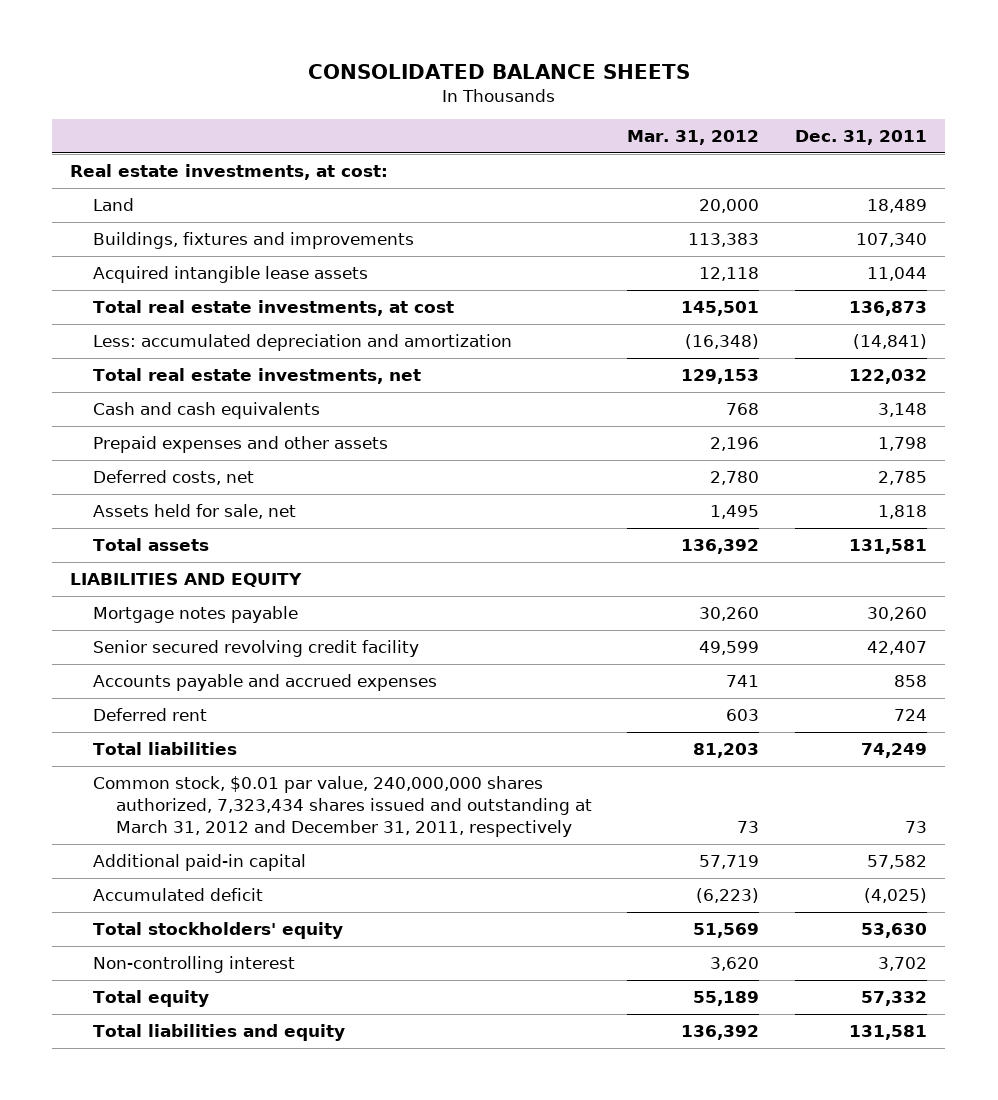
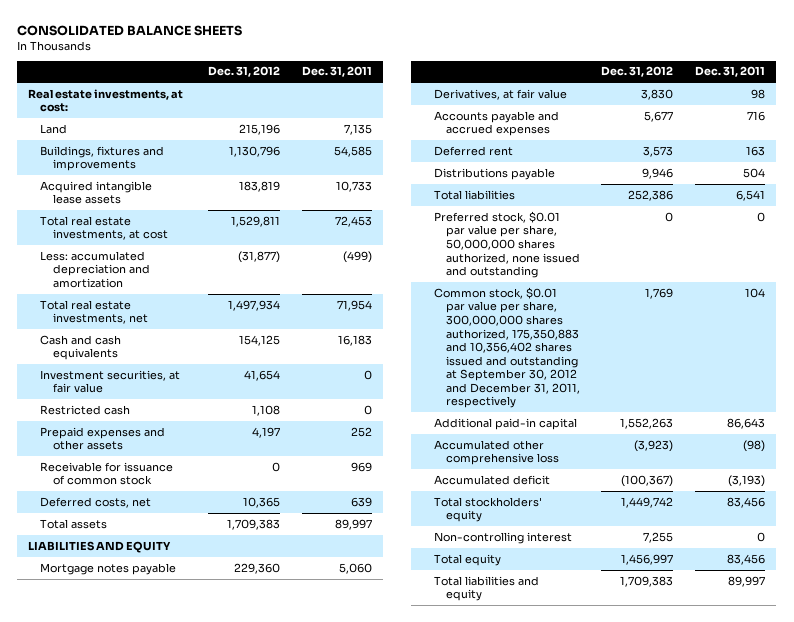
- | Mar. 31, 2012 | Dec. 31, 2011
+ | Dec. 31, 2012 | Dec. 31, 2011
- Land | 20,000 | 18,489
- Buildings, fixtures and improvements | 113,383 | 107,340
- Acquired intangible lease assets | 12,118 | 11,044
- Total real estate investments, at cost | 145,501 | 136,873
- Less: accumulated depreciation and amortization | (16,348) | (14,841)
- Total real estate investments, net | 129,153 | 122,032
- Cash and cash equivalents | 768 | 3,148
- Prepaid expenses and other assets | 2,196 | 1,798
- Deferred costs, net | 2,780 | 2,785
- Assets held for sale, net | 1,495 | 1,818
- Total assets | 136,392 | 131,581
+ Land | 215,196 | 7,135
+ Buildings, fixtures and improvements | 1,130,796 | 54,585
+ Acquired intangible lease assets | 183,819 | 10,733
+ Total real estate investments, at cost | 1,529,811 | 72,453
+ Less: accumulated depreciation and amortization | (31,877) | (499)
+ Total real estate investments, net | 1,497,934 | 71,954
+ Cash and cash equivalents | 154,125 | 16,183
+ Investment securities, at fair value | 41,654 | 0
+ Restricted cash | 1,108 | 0
+ Prepaid expenses and other assets | 4,197 | 252
+ Receivable for issuance of common stock | 0 | 969
+ Deferred costs, net | 10,365 | 639
+ Total assets | 1,709,383 | 89,997
- Mortgage notes payable | 30,260 | 30,260
- Senior secured revolving credit facility | 49,599 | 42,407
- Accounts payable and accrued expenses | 741 | 858
- Deferred rent | 603 | 724
- Total liabilities | 81,203 | 74,249
- Common stock, $0.01 par value, 240,000,000 shares authorized, 7,323,434 shares issued and outstanding at March 31, 2012 and December 31, 2011, respectively | 73 | 73
- Additional paid-in capital | 57,719 | 57,582
- Accumulated deficit | (6,223) | (4,025)
- Total stockholders' equity | 51,569 | 53,630
- Non-controlling interest | 3,620 | 3,702
- Total equity | 55,189 | 57,332
- Total liabilities and equity | 136,392 | 131,581
+ Mortgage notes payable | 229,360 | 5,060
+ Derivatives, at fair value | 3,830 | 98
+ Accounts payable and accrued expenses | 5,677 | 716
+ Deferred rent | 3,573 | 163
+ Distributions payable | 9,946 | 504
+ Total liabilities | 252,386 | 6,541
+ Preferred stock, $0.01 par value per share, 50,000,000 shares authorized, none issued and outstanding | 0 | 0
+ Common stock, $0.01 par value per share, 300,000,000 shares authorized, 175,350,883 and 10,356,402 shares issued and outstanding at September 30, 2012 and December 31, 2011, respectively | 1,769 | 104
+ Additional paid-in capital | 1,552,263 | 86,643
+ Accumulated other comprehensive loss | (3,923) | (98)
+ Accumulated deficit | (100,367) | (3,193)
+ Total stockholders' equity | 1,449,742 | 83,456
+ Non-controlling interest | 7,255 | 0
+ Total equity | 1,456,997 | 83,456
+ Total liabilities and equity | 1,709,383 | 89,997

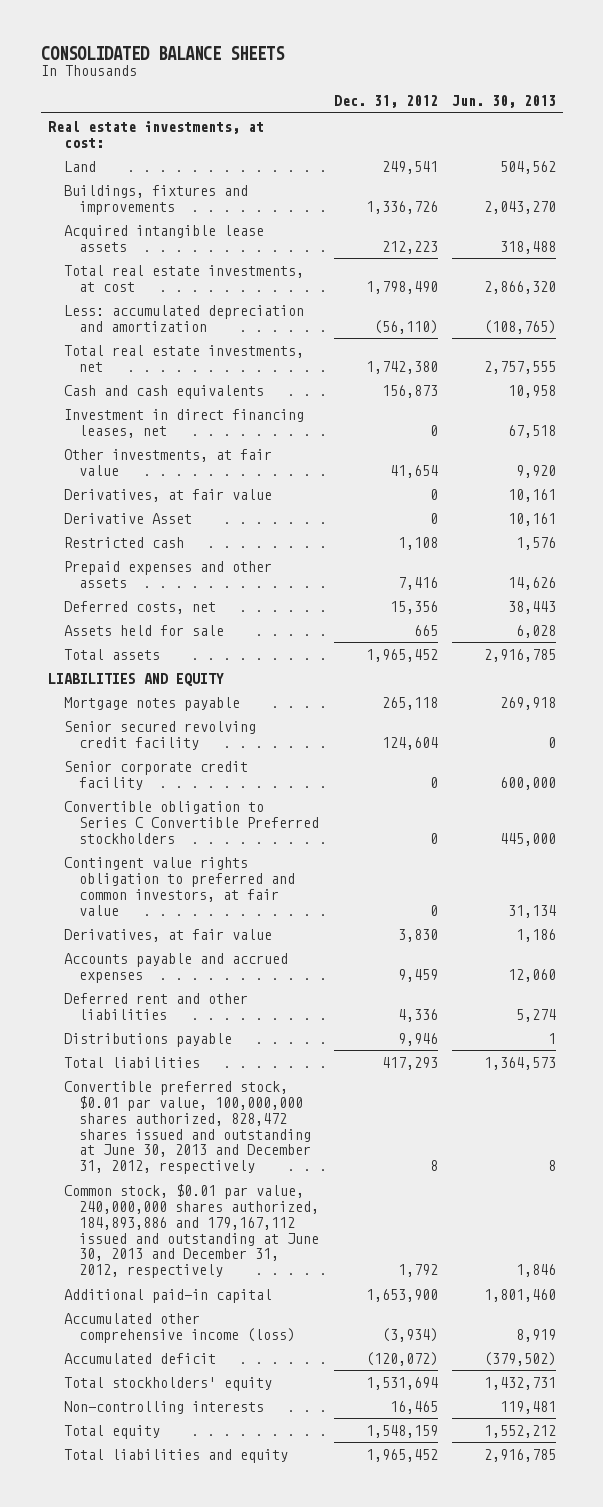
- | Dec. 31, 2012 | Dec. 31, 2011
+ | Dec. 31, 2012 | Jun. 30, 2013
- Land | 215,196 | 7,135
- Buildings, fixtures and improvements | 1,130,796 | 54,585
- Acquired intangible lease assets | 183,819 | 10,733
- Total real estate investments, at cost | 1,529,811 | 72,453
- Less: accumulated depreciation and amortization | (31,877) | (499)
- Total real estate investments, net | 1,497,934 | 71,954
- Cash and cash equivalents | 154,125 | 16,183
- Investment securities, at fair value | 41,654 | 0
+ Land | 249,541 | 504,562
+ Buildings, fixtures and improvements | 1,336,726 | 2,043,270
+ Acquired intangible lease assets | 212,223 | 318,488
+ Total real estate investments, at cost | 1,798,490 | 2,866,320
+ Less: accumulated depreciation and amortization | (56,110) | (108,765)
+ Total real estate investments, net | 1,742,380 | 2,757,555
+ Cash and cash equivalents | 156,873 | 10,958
+ Investment in direct financing leases, net | 0 | 67,518
+ Other investments, at fair value | 41,654 | 9,920
+ Derivatives, at fair value | 0 | 10,161
+ Derivative Asset | 0 | 10,161
- Prepaid expenses and other assets | 4,197 | 252
- Receivable for issuance of common stock | 0 | 969
- Deferred costs, net | 10,365 | 639
- Total assets | 1,709,383 | 89,997
+ Prepaid expenses and other assets | 7,416 | 14,626
+ Deferred costs, net | 15,356 | 38,443
+ Assets held for sale | 665 | 6,028
+ Total assets | 1,965,452 | 2,916,785
- Mortgage notes payable | 229,360 | 5,060
+ Mortgage notes payable | 265,118 | 269,918
+ Senior secured revolving credit facility | 124,604 | 0
+ Senior corporate credit facility | 0 | 600,000
+ Convertible obligation to Series C Convertible Preferred stockholders | 0 | 445,000
+ Contingent value rights obligation to preferred and common investors, at fair value | 0 | 31,134
- Accounts payable and accrued expenses | 5,677 | 716
- Deferred rent | 3,573 | 163
+ Accounts payable and accrued expenses | 9,459 | 12,060
+ Deferred rent and other liabilities | 4,336 | 5,274
- Total liabilities | 252,386 | 6,541
- Preferred stock, $0.01 par value per share, 50,000,000 shares authorized, none issued and outstanding | 0 | 0
- Common stock, $0.01 par value per share, 300,000,000 shares authorized, 175,350,883 and 10,356,402 shares issued and outstanding at September 30, 2012 and December 31, 2011, respectively | 1,769 | 104
- Additional paid-in capital | 1,552,263 | 86,643
- Accumulated other comprehensive loss | (3,923) | (98)
- Accumulated deficit | (100,367) | (3,193)
- Total stockholders' equity | 1,449,742 | 83,456
- Non-controlling interest | 7,255 | 0
- Total equity | 1,456,997 | 83,456
- Total liabilities and equity | 1,709,383 | 89,997
+ Total liabilities | 417,293 | 1,364,573
+ Convertible preferred stock, $0.01 par value, 100,000,000 shares authorized, 828,472 shares issued and outstanding at June 30, 2013 and December 31, 2012, respectively | 8 | 8
+ Common stock, $0.01 par value, 240,000,000 shares authorized, 184,893,886 and 179,167,112 issued and outstanding at June 30, 2013 and December 31, 2012, respectively | 1,792 | 1,846
+ Additional paid-in capital | 1,653,900 | 1,801,460
+ Accumulated other comprehensive income (loss) | (3,934) | 8,919
+ Accumulated deficit | (120,072) | (379,502)
+ Total stockholders' equity | 1,531,694 | 1,432,731
+ Non-controlling interests | 16,465 | 119,481
+ Total equity | 1,548,159 | 1,552,212
+ Total liabilities and equity | 1,965,452 | 2,916,785

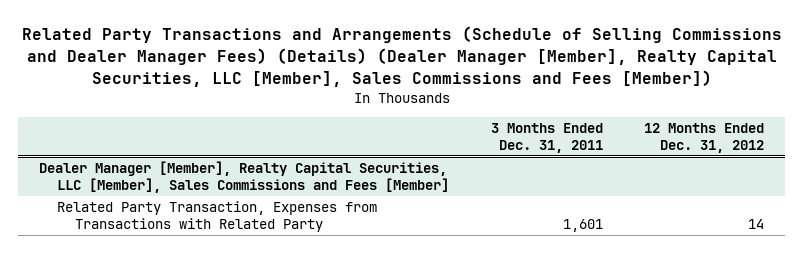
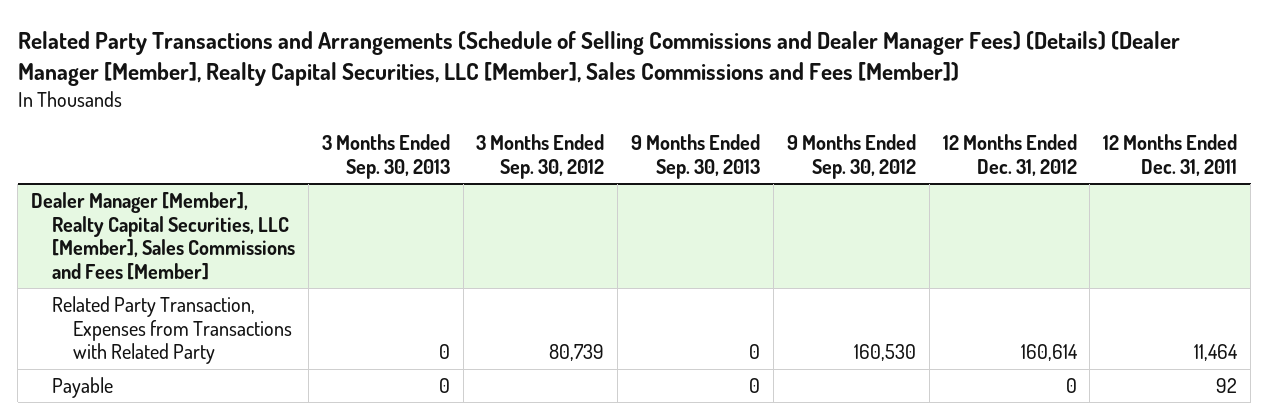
- | 3 Months Ended Dec. 31, 2011 | 12 Months Ended Dec. 31, 2012
+ | 3 Months Ended Sep. 30, 2013 | 3 Months Ended Sep. 30, 2012 | 9 Months Ended Sep. 30, 2013 | 9 Months Ended Sep. 30, 2012 | 12 Months Ended Dec. 31, 2012 | 12 Months Ended Dec. 31, 2011
@ Dealer Manager [Member], Realty Capital Securities, LLC [Member], Sales Commissions and Fees [Member]
- Related Party Transaction, Expenses from Transactions with Related Party | 1,601 | 14
+ Related Party Transaction, Expenses from Transactions with Related Party | 0 | 80,739 | 0 | 160,530 | 160,614 | 11,464
+ Payable | 0 | | 0 | | 0 | 92

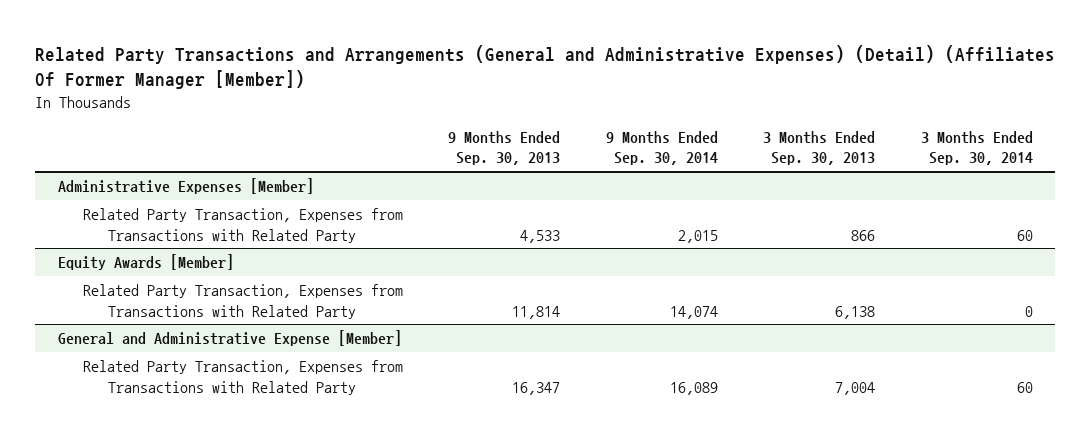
- Related Party Transactions and Arrangements (Schedule of Selling Commissions and Dealer Manager Fees) (Details) (Dealer Manager [Member], Realty Capital Securities, LLC [Member], Sales Commissions and Fees [Member])
+ Related Party Transactions and Arrangements (General and Administrative Expenses) (Detail) (Affiliates Of Former Manager [Member])
- | 3 Months Ended Sep. 30, 2013 | 3 Months Ended Sep. 30, 2012 | 9 Months Ended Sep. 30, 2013 | 9 Months Ended Sep. 30, 2012 | 12 Months Ended Dec. 31, 2012 | 12 Months Ended Dec. 31, 2011
+ | 9 Months Ended Sep. 30, 2013 | 9 Months Ended Sep. 30, 2014 | 3 Months Ended Sep. 30, 2013 | 3 Months Ended Sep. 30, 2014
- Dealer Manager [Member], Realty Capital Securities, LLC [Member], Sales Commissions and Fees [Member]
- Related Party Transaction, Expenses from Transactions with Related Party | 0 | 80,739 | 0 | 160,530 | 160,614 | 11,464
- Payable | 0 | | 0 | | 0 | 92
+ Administrative Expenses [Member]
+ Related Party Transaction, Expenses from Transactions with Related Party | 4,533 | 2,015 | 866 | 60
+ Equity Awards [Member]
+ Related Party Transaction, Expenses from Transactions with Related Party | 11,814 | 14,074 | 6,138 | 0
+ General and Administrative Expense [Member]
+ Related Party Transaction, Expenses from Transactions with Related Party | 16,347 | 16,089 | 7,004 | 60

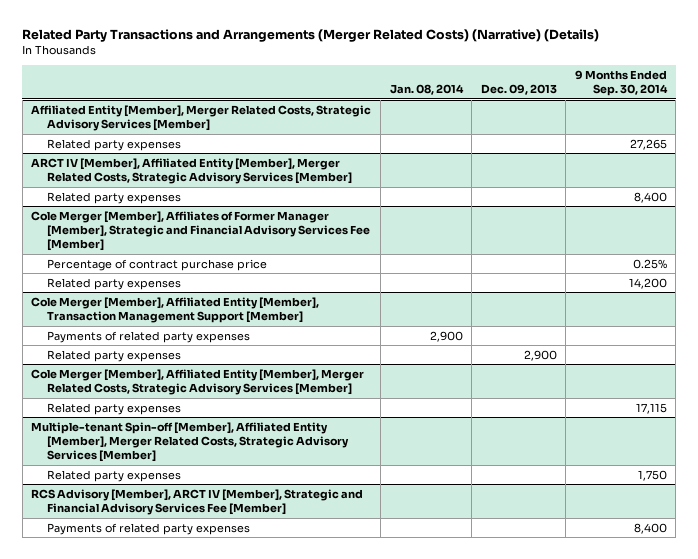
- Related Party Transactions and Arrangements (General and Administrative Expenses) (Detail) (Affiliates Of Former Manager [Member])
+ Related Party Transactions and Arrangements (Merger Related Costs) (Narrative) (Details)
- | 9 Months Ended Sep. 30, 2013 | 9 Months Ended Sep. 30, 2014 | 3 Months Ended Sep. 30, 2013 | 3 Months Ended Sep. 30, 2014
+ | Jan. 08, 2014 | Dec. 09, 2013 | 9 Months Ended Sep. 30, 2014
- Administrative Expenses [Member]
- Related Party Transaction, Expenses from Transactions with Related Party | 4,533 | 2,015 | 866 | 60
- Equity Awards [Member]
- Related Party Transaction, Expenses from Transactions with Related Party | 11,814 | 14,074 | 6,138 | 0
- General and Administrative Expense [Member]
- Related Party Transaction, Expenses from Transactions with Related Party | 16,347 | 16,089 | 7,004 | 60
+ Affiliated Entity [Member], Merger Related Costs, Strategic Advisory Services [Member]
+ Related party expenses | | | 27,265
+ ARCT IV [Member], Affiliated Entity [Member], Merger Related Costs, Strategic Advisory Services [Member]
+ Related party expenses | | | 8,400
+ Cole Merger [Member], Affiliates of Former Manager [Member], Strategic and Financial Advisory Services Fee [Member]
+ Percentage of contract purchase price | | | 0.25%
+ Related party expenses | | | 14,200
+ Cole Merger [Member], Affiliated Entity [Member], Transaction Management Support [Member]
+ Payments of related party expenses | 2,900 | |
+ Related party expenses | | 2,900 |
+ Cole Merger [Member], Affiliated Entity [Member], Merger Related Costs, Strategic Advisory Services [Member]
+ Related party expenses | | | 17,115
+ Multiple-tenant Spin-off [Member], Affiliated Entity [Member], Merger Related Costs, Strategic Advisory Services [Member]
+ Related party expenses | | | 1,750
+ RCS Advisory [Member], ARCT IV [Member], Strategic and Financial Advisory Services Fee [Member]
+ Payments of related party expenses | | | 8,400

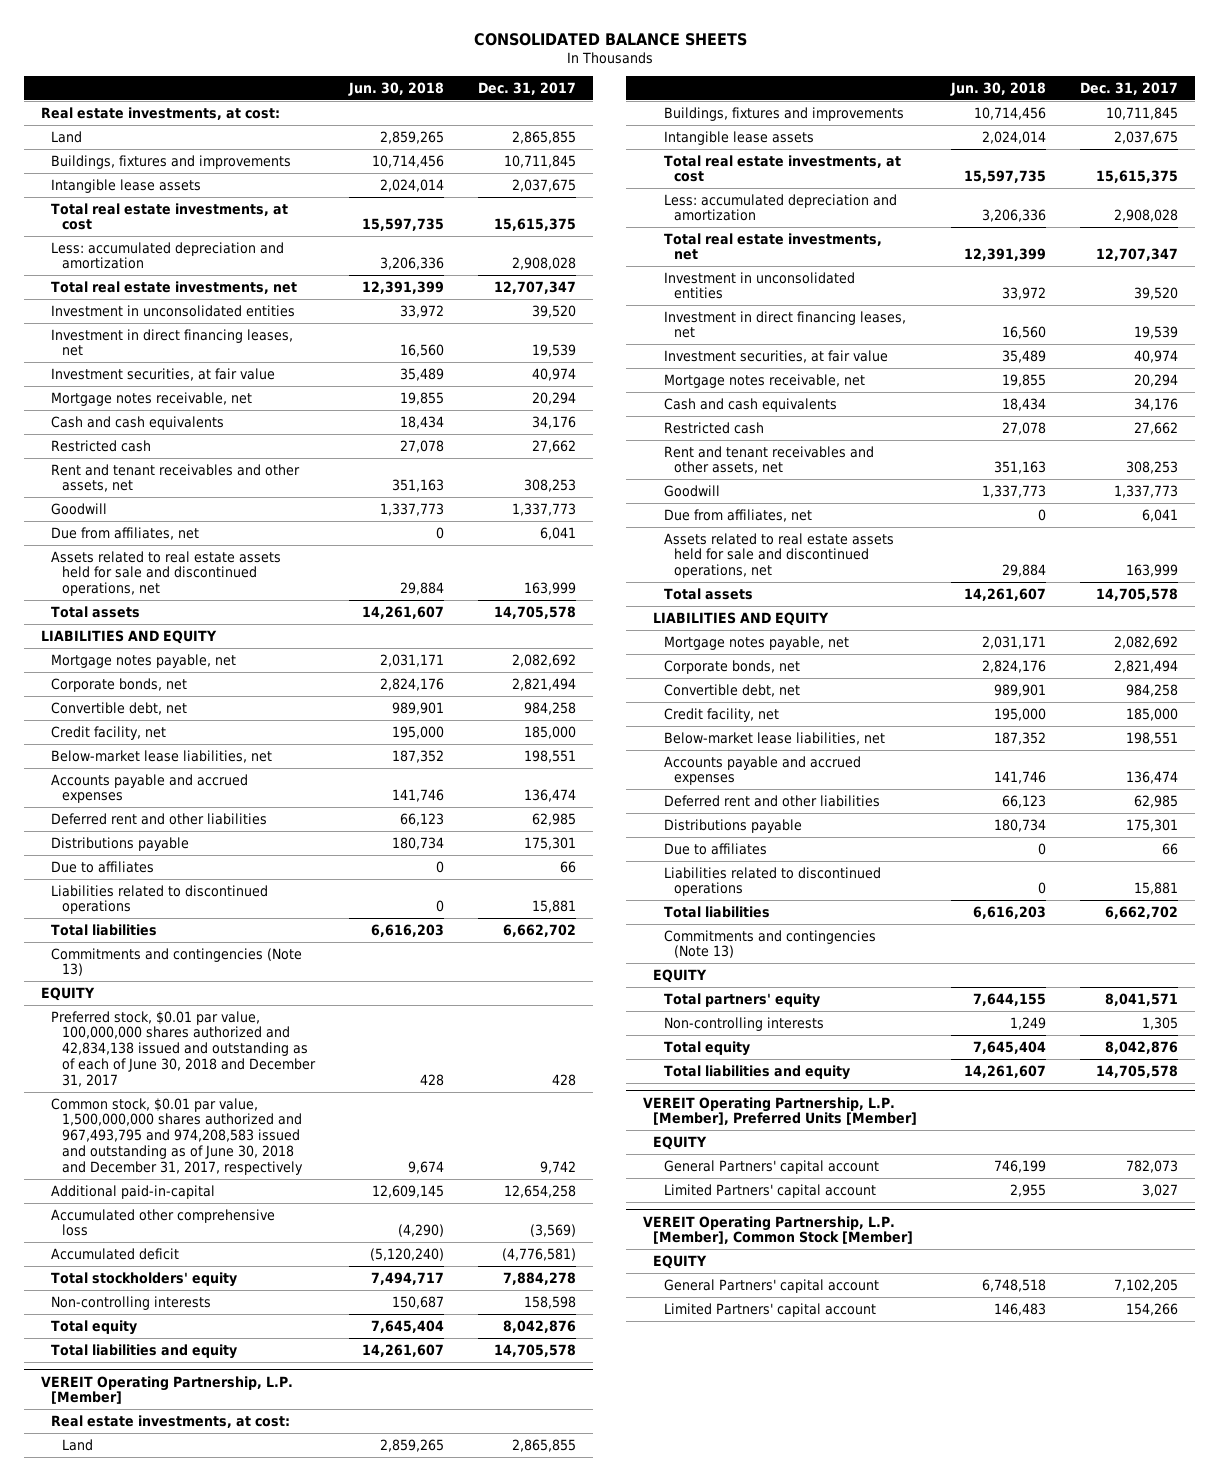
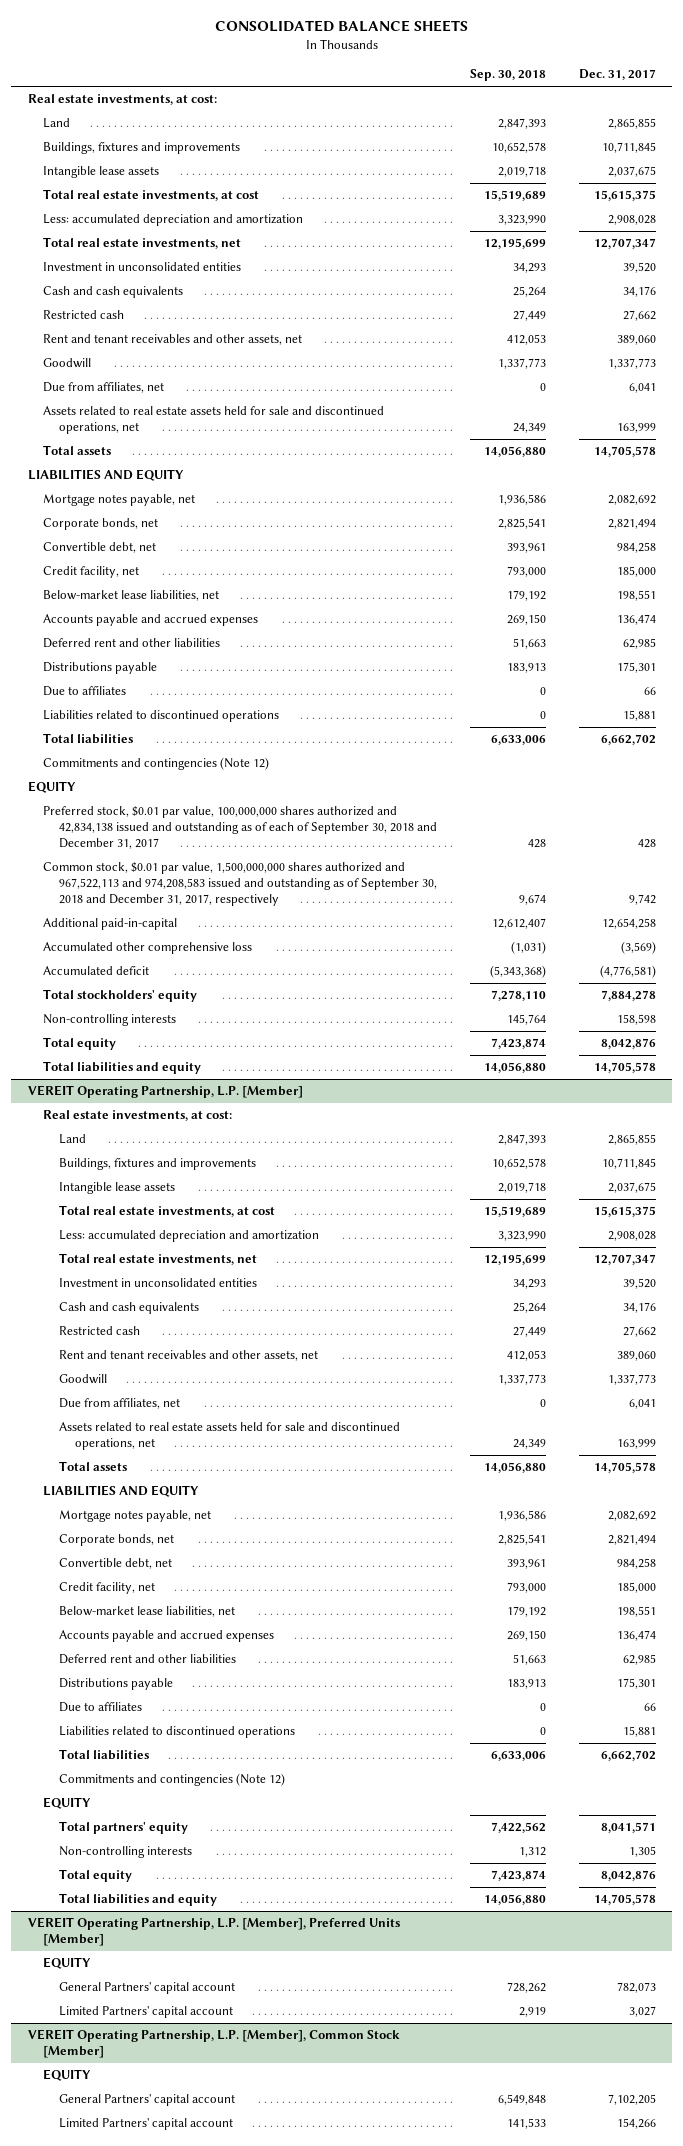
- | Jun. 30, 2018 | Dec. 31, 2017
+ | Sep. 30, 2018 | Dec. 31, 2017
- Investment in direct financing leases, net | 16,560 | 19,539
- Investment securities, at fair value | 35,489 | 40,974
- Mortgage notes receivable, net | 19,855 | 20,294
- Rent and tenant receivables and other assets, net | 351,163 | 308,253
+ Rent and tenant receivables and other assets, net | 412,053 | 389,060
- Commitments and contingencies (Note 13)
+ Commitments and contingencies (Note 12)
- Preferred stock, $0.01 par value, 100,000,000 shares authorized and 42,834,138 issued and outstanding as of each of June 30, 2018 and December 31, 2017 | 428 | 428
- Common stock, $0.01 par value, 1,500,000,000 shares authorized and 967,493,795 and 974,208,583 issued and outstanding as of June 30, 2018 and December 31, 2017, respectively | 9,674 | 9,742
+ Preferred stock, $0.01 par value, 100,000,000 shares authorized and 42,834,138 issued and outstanding as of each of September 30, 2018 and December 31, 2017 | 428 | 428
+ Common stock, $0.01 par value, 1,500,000,000 shares authorized and 967,522,113 and 974,208,583 issued and outstanding as of September 30, 2018 and December 31, 2017, respectively | 9,674 | 9,742
@ VEREIT Operating Partnership, L.P. [Member]
- Investment in direct financing leases, net | 16,560 | 19,539
- Investment securities, at fair value | 35,489 | 40,974
- Mortgage notes receivable, net | 19,855 | 20,294
- Rent and tenant receivables and other assets, net | 351,163 | 308,253
+ Rent and tenant receivables and other assets, net | 412,053 | 389,060
- Commitments and contingencies (Note 13)
+ Commitments and contingencies (Note 12)

